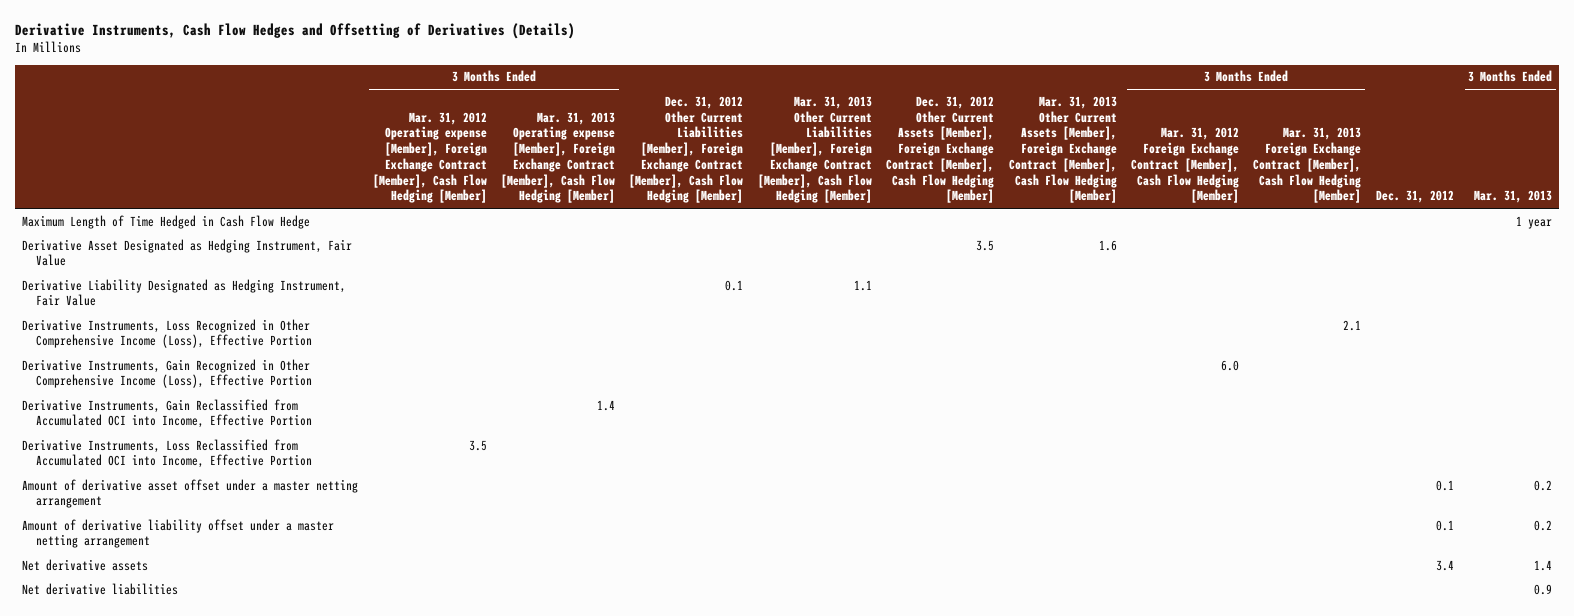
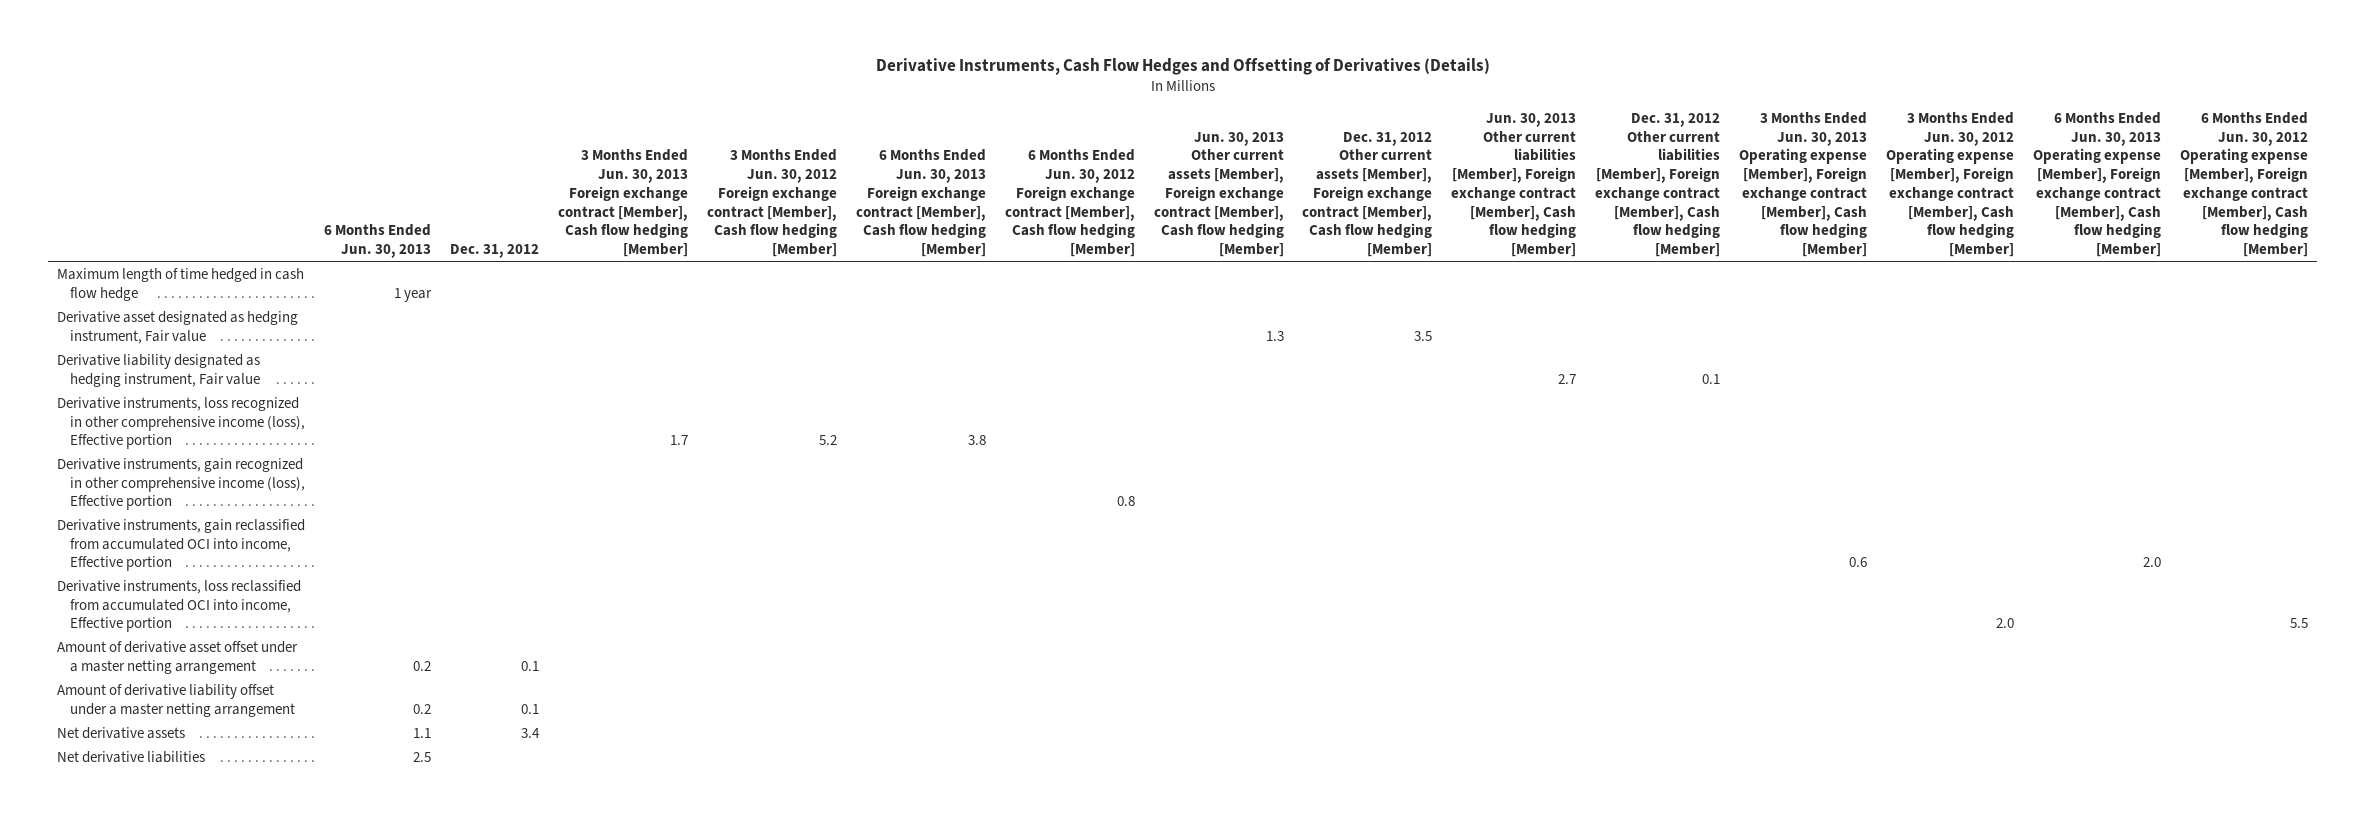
- | 3 Months Ended Mar. 31, 2012 Operating expense [Member], Foreign Exchange Contract [Member], Cash Flow Hedging [Member] | 3 Months Ended Mar. 31, 2013 Operating expense [Member], Foreign Exchange Contract [Member], Cash Flow Hedging [Member] | Dec. 31, 2012 Other Current Liabilities [Member], Foreign Exchange Contract [Member], Cash Flow Hedging [Member] | Mar. 31, 2013 Other Current Liabilities [Member], Foreign Exchange Contract [Member], Cash Flow Hedging [Member] | Dec. 31, 2012 Other Current Assets [Member], Foreign Exchange Contract [Member], Cash Flow Hedging [Member] | Mar. 31, 2013 Other Current Assets [Member], Foreign Exchange Contract [Member], Cash Flow Hedging [Member] | 3 Months Ended Mar. 31, 2012 Foreign Exchange Contract [Member], Cash Flow Hedging [Member] | 3 Months Ended Mar. 31, 2013 Foreign Exchange Contract [Member], Cash Flow Hedging [Member] | Dec. 31, 2012 | 3 Months Ended Mar. 31, 2013
+ | 6 Months Ended Jun. 30, 2013 | Dec. 31, 2012 | 3 Months Ended Jun. 30, 2013 Foreign exchange contract [Member], Cash flow hedging [Member] | 3 Months Ended Jun. 30, 2012 Foreign exchange contract [Member], Cash flow hedging [Member] | 6 Months Ended Jun. 30, 2013 Foreign exchange contract [Member], Cash flow hedging [Member] | 6 Months Ended Jun. 30, 2012 Foreign exchange contract [Member], Cash flow hedging [Member] | Jun. 30, 2013 Other current assets [Member], Foreign exchange contract [Member], Cash flow hedging [Member] | Dec. 31, 2012 Other current assets [Member], Foreign exchange contract [Member], Cash flow hedging [Member] | Jun. 30, 2013 Other current liabilities [Member], Foreign exchange contract [Member], Cash flow hedging [Member] | Dec. 31, 2012 Other current liabilities [Member], Foreign exchange contract [Member], Cash flow hedging [Member] | 3 Months Ended Jun. 30, 2013 Operating expense [Member], Foreign exchange contract [Member], Cash flow hedging [Member] | 3 Months Ended Jun. 30, 2012 Operating expense [Member], Foreign exchange contract [Member], Cash flow hedging [Member] | 6 Months Ended Jun. 30, 2013 Operating expense [Member], Foreign exchange contract [Member], Cash flow hedging [Member] | 6 Months Ended Jun. 30, 2012 Operating expense [Member], Foreign exchange contract [Member], Cash flow hedging [Member]
- Maximum Length of Time Hedged in Cash Flow Hedge | | | | | | | | | | 1 year
- Derivative Asset Designated as Hedging Instrument, Fair Value | | | | | 3.5 | 1.6 | | | |
- Derivative Liability Designated as Hedging Instrument, Fair Value | | | 0.1 | 1.1 | | | | | |
- Derivative Instruments, Loss Recognized in Other Comprehensive Income (Loss), Effective Portion | | | | | | | | 2.1 | |
- Derivative Instruments, Gain Recognized in Other Comprehensive Income (Loss), Effective Portion | | | | | | | 6.0 | | |
- Derivative Instruments, Gain Reclassified from Accumulated OCI into Income, Effective Portion | | 1.4 | | | | | | | |
- Derivative Instruments, Loss Reclassified from Accumulated OCI into Income, Effective Portion | 3.5 | | | | | | | | |
+ Maximum length of time hedged in cash flow hedge | 1 year | | | | | | | | | | | | |
+ Derivative asset designated as hedging instrument, Fair value | | | | | | | 1.3 | 3.5 | | | | | |
+ Derivative liability designated as hedging instrument, Fair value | | | | | | | | | 2.7 | 0.1 | | | |
+ Derivative instruments, loss recognized in other comprehensive income (loss), Effective portion | | | 1.7 | 5.2 | 3.8 | | | | | | | | |
+ Derivative instruments, gain recognized in other comprehensive income (loss), Effective portion | | | | | | 0.8 | | | | | | | |
+ Derivative instruments, gain reclassified from accumulated OCI into income, Effective portion | | | | | | | | | | | 0.6 | | 2.0 |
+ Derivative instruments, loss reclassified from accumulated OCI into income, Effective portion | | | | | | | | | | | | 2.0 | | 5.5

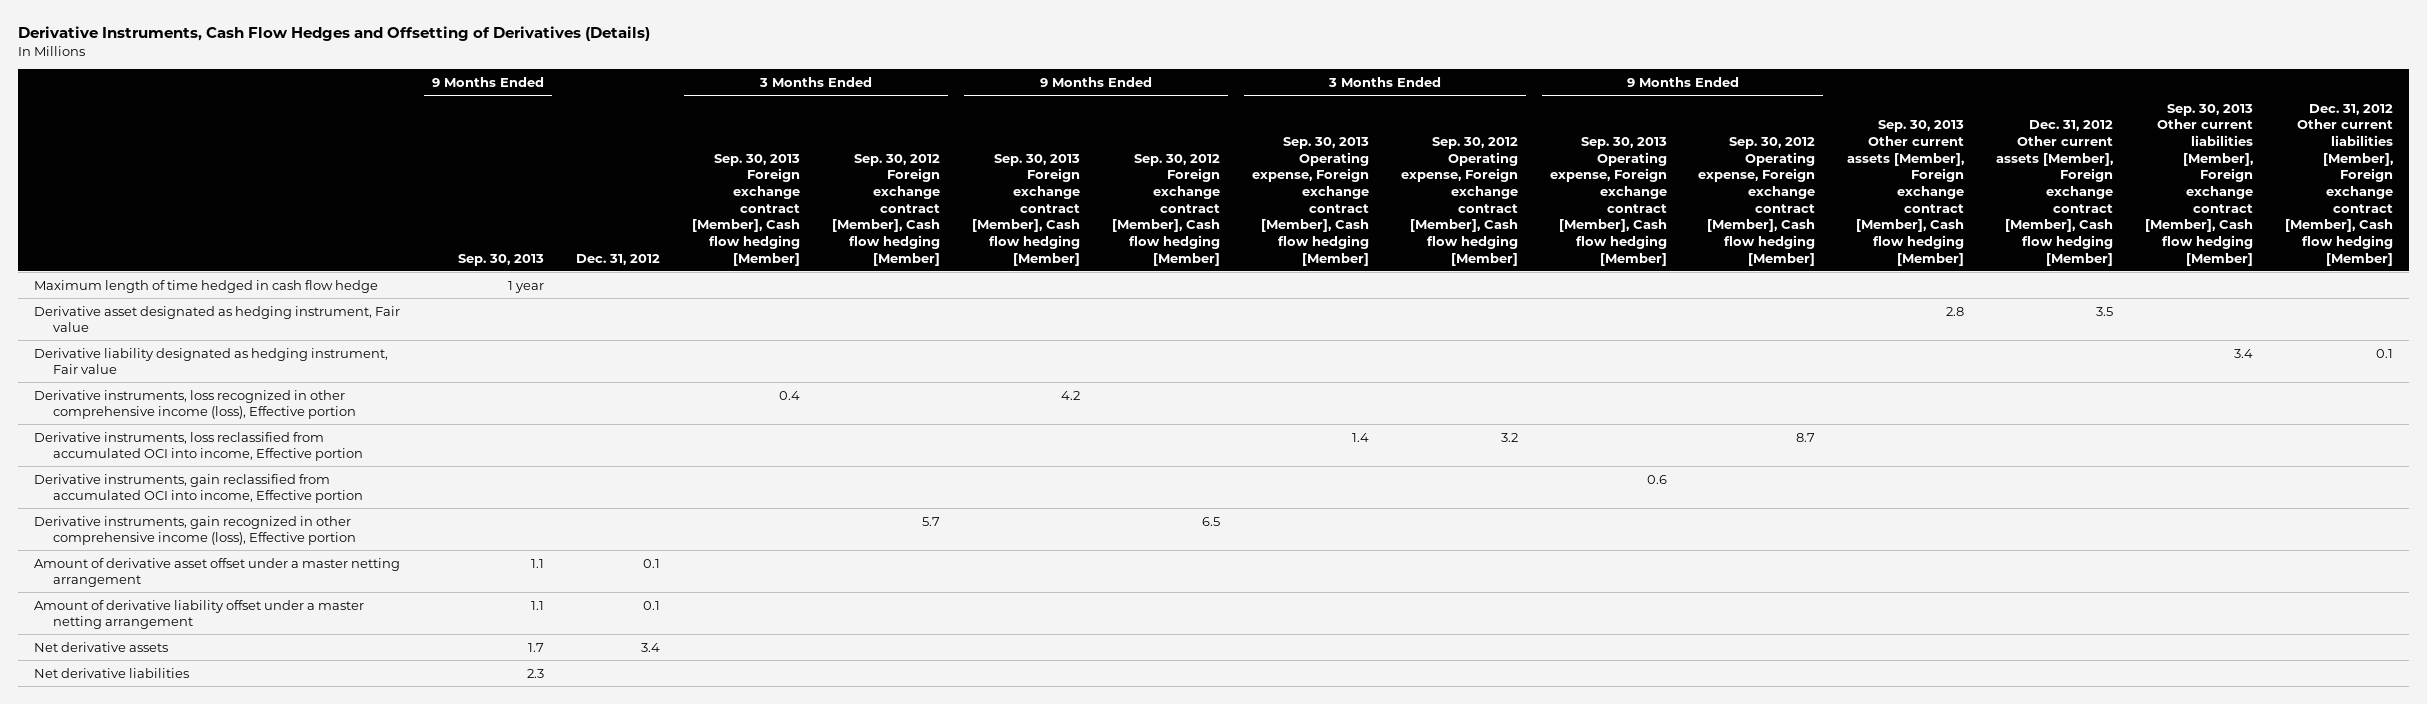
- | 6 Months Ended Jun. 30, 2013 | Dec. 31, 2012 | 3 Months Ended Jun. 30, 2013 Foreign exchange contract [Member], Cash flow hedging [Member] | 3 Months Ended Jun. 30, 2012 Foreign exchange contract [Member], Cash flow hedging [Member] | 6 Months Ended Jun. 30, 2013 Foreign exchange contract [Member], Cash flow hedging [Member] | 6 Months Ended Jun. 30, 2012 Foreign exchange contract [Member], Cash flow hedging [Member] | Jun. 30, 2013 Other current assets [Member], Foreign exchange contract [Member], Cash flow hedging [Member] | Dec. 31, 2012 Other current assets [Member], Foreign exchange contract [Member], Cash flow hedging [Member] | Jun. 30, 2013 Other current liabilities [Member], Foreign exchange contract [Member], Cash flow hedging [Member] | Dec. 31, 2012 Other current liabilities [Member], Foreign exchange contract [Member], Cash flow hedging [Member] | 3 Months Ended Jun. 30, 2013 Operating expense [Member], Foreign exchange contract [Member], Cash flow hedging [Member] | 3 Months Ended Jun. 30, 2012 Operating expense [Member], Foreign exchange contract [Member], Cash flow hedging [Member] | 6 Months Ended Jun. 30, 2013 Operating expense [Member], Foreign exchange contract [Member], Cash flow hedging [Member] | 6 Months Ended Jun. 30, 2012 Operating expense [Member], Foreign exchange contract [Member], Cash flow hedging [Member]
+ | 9 Months Ended Sep. 30, 2013 | Dec. 31, 2012 | 3 Months Ended Sep. 30, 2013 Foreign exchange contract [Member], Cash flow hedging [Member] | 3 Months Ended Sep. 30, 2012 Foreign exchange contract [Member], Cash flow hedging [Member] | 9 Months Ended Sep. 30, 2013 Foreign exchange contract [Member], Cash flow hedging [Member] | 9 Months Ended Sep. 30, 2012 Foreign exchange contract [Member], Cash flow hedging [Member] | 3 Months Ended Sep. 30, 2013 Operating expense, Foreign exchange contract [Member], Cash flow hedging [Member] | 3 Months Ended Sep. 30, 2012 Operating expense, Foreign exchange contract [Member], Cash flow hedging [Member] | 9 Months Ended Sep. 30, 2013 Operating expense, Foreign exchange contract [Member], Cash flow hedging [Member] | 9 Months Ended Sep. 30, 2012 Operating expense, Foreign exchange contract [Member], Cash flow hedging [Member] | Sep. 30, 2013 Other current assets [Member], Foreign exchange contract [Member], Cash flow hedging [Member] | Dec. 31, 2012 Other current assets [Member], Foreign exchange contract [Member], Cash flow hedging [Member] | Sep. 30, 2013 Other current liabilities [Member], Foreign exchange contract [Member], Cash flow hedging [Member] | Dec. 31, 2012 Other current liabilities [Member], Foreign exchange contract [Member], Cash flow hedging [Member]
moved down: Derivative instruments, gain reclassified from accumulated OCI into income, Effective portion | | | | | | | | | 0.6 | | | | |
moved down: Derivative instruments, gain recognized in other comprehensive income (loss), Effective portion | | | | 5.7 | | 6.5 | | | | | | | |

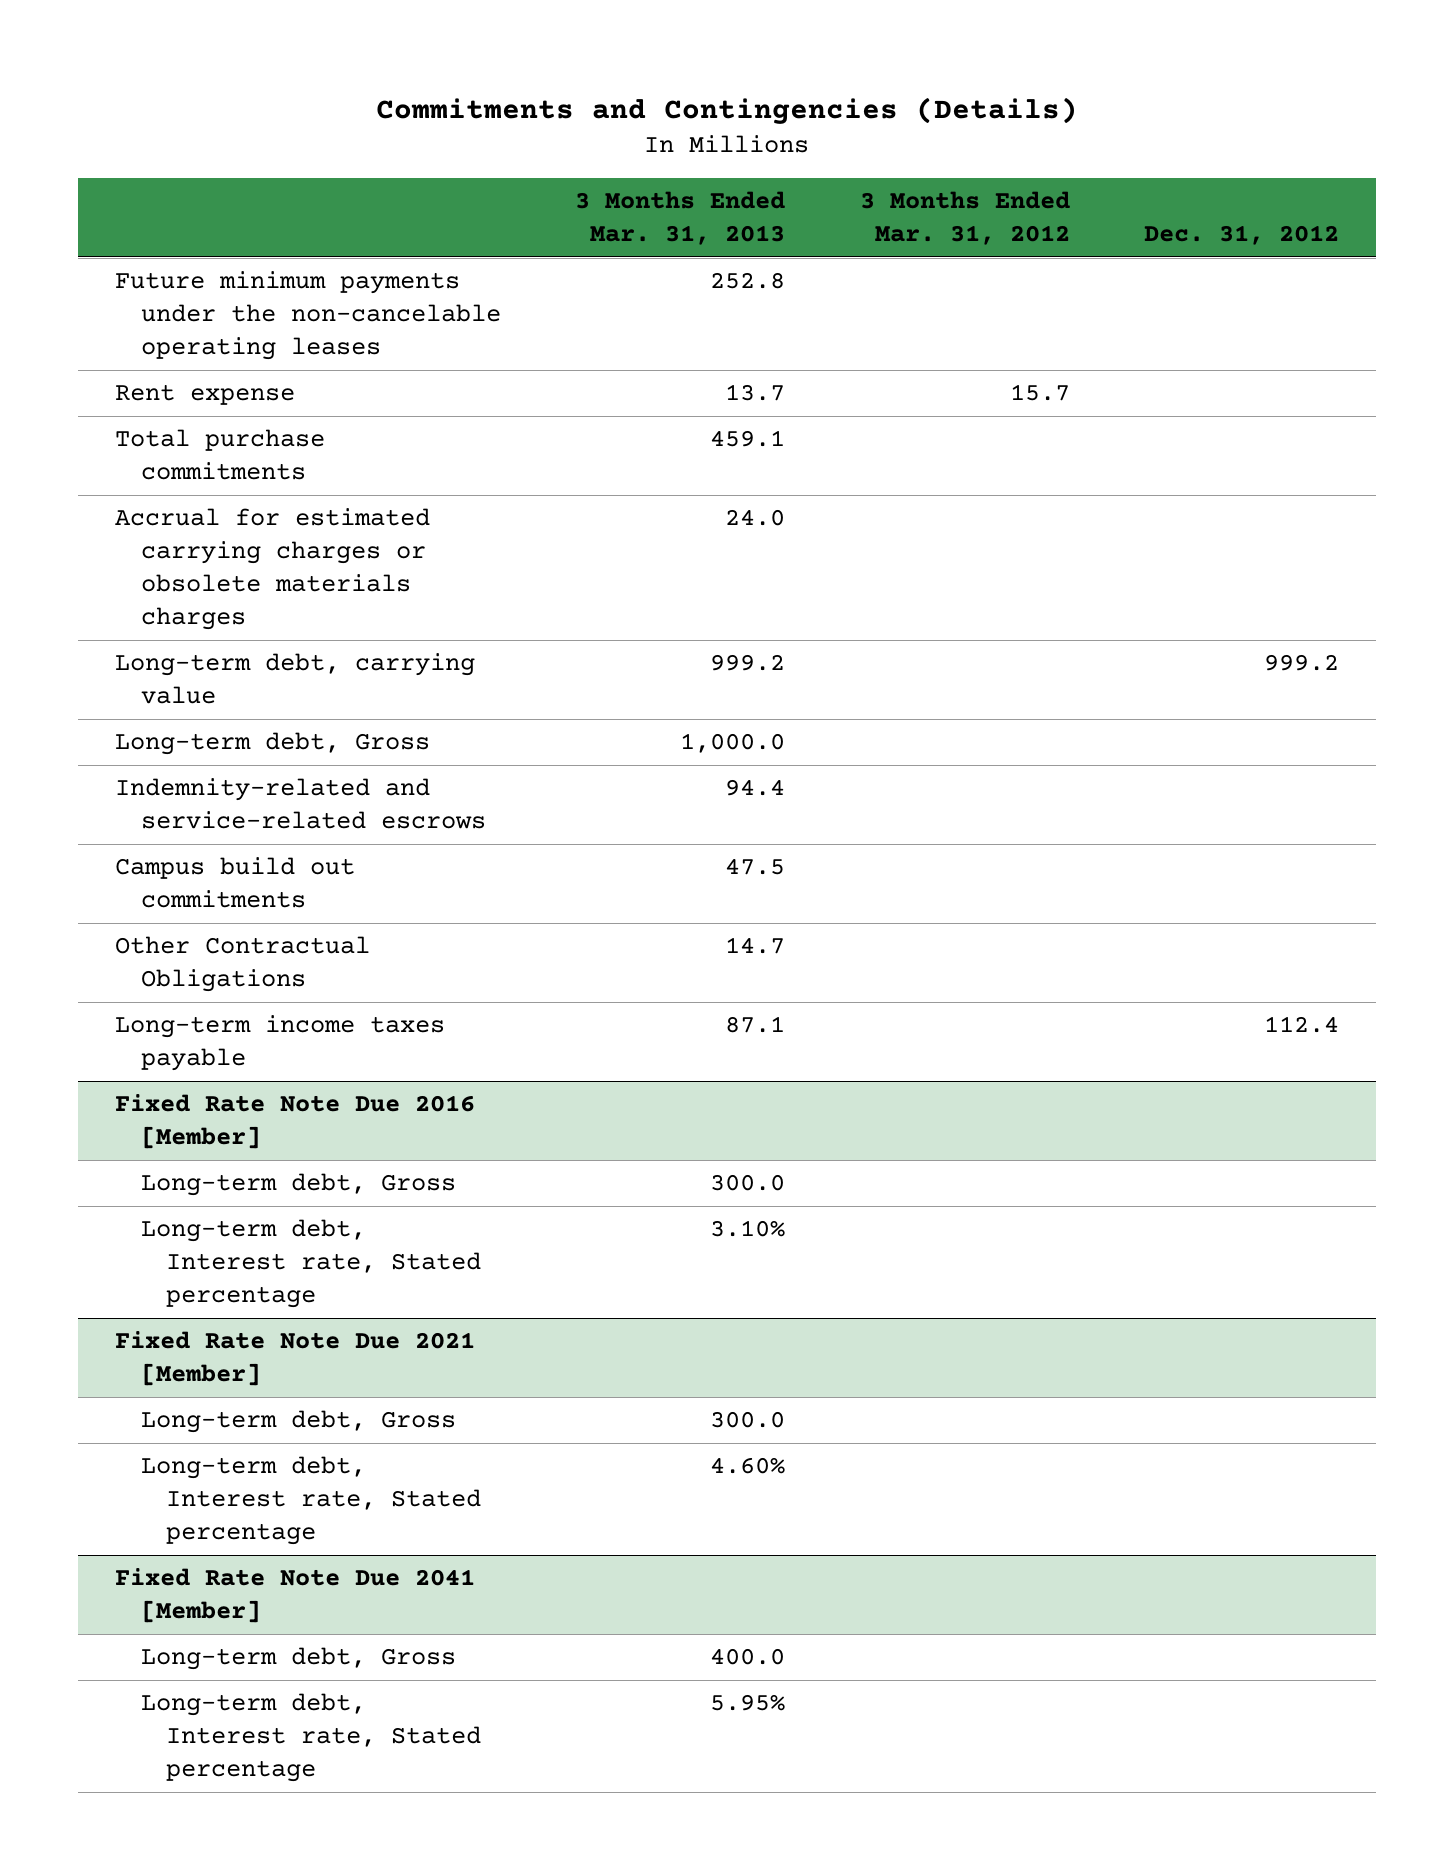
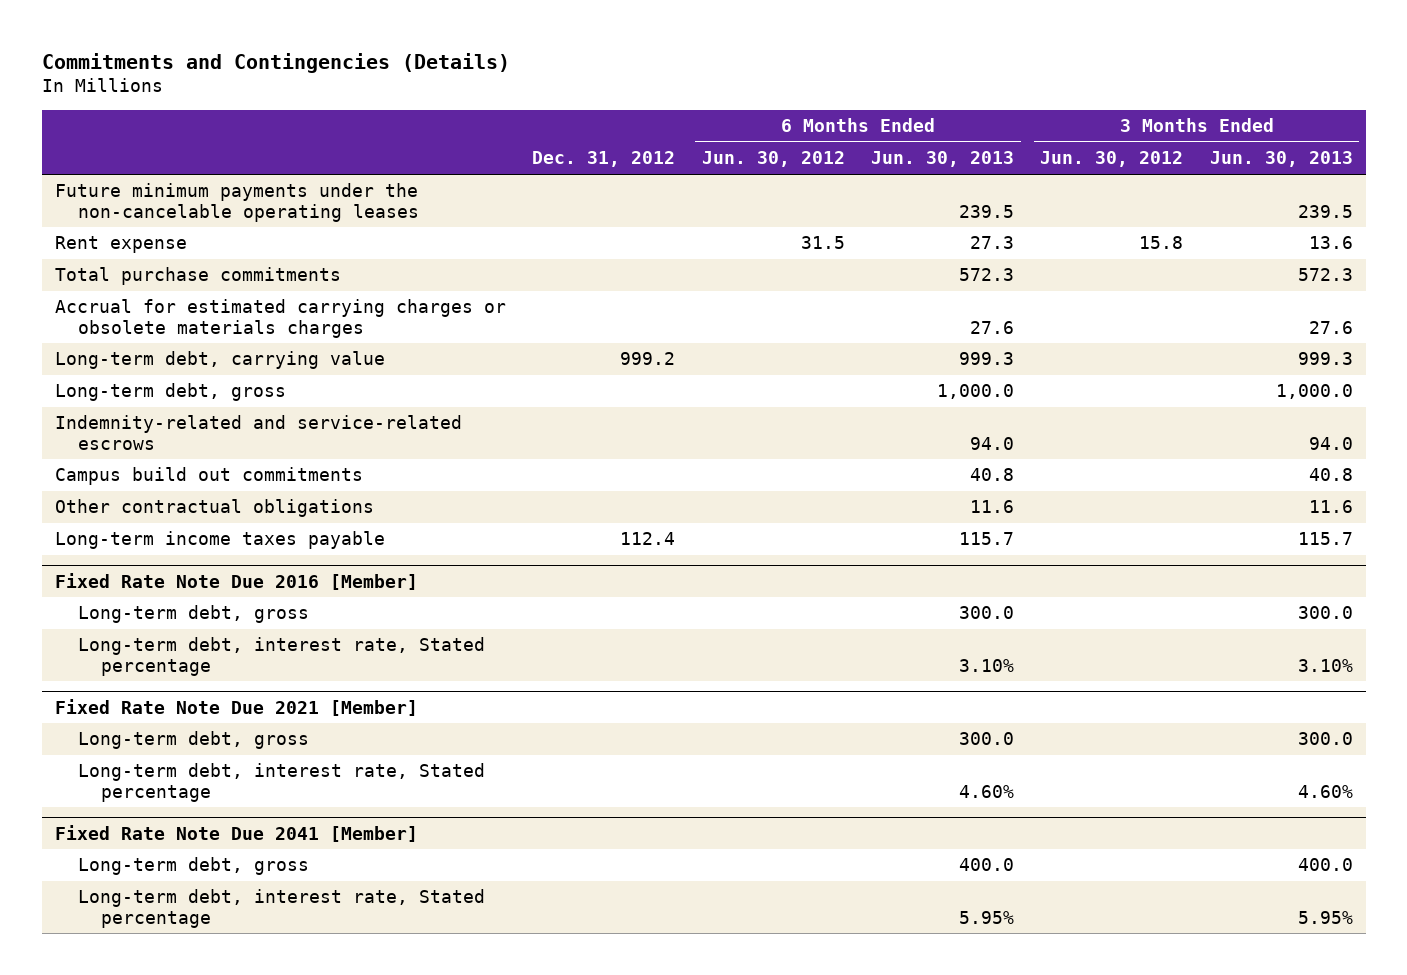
- | 3 Months Ended Mar. 31, 2013 | 3 Months Ended Mar. 31, 2012 | Dec. 31, 2012
+ | Dec. 31, 2012 | 6 Months Ended Jun. 30, 2012 | 6 Months Ended Jun. 30, 2013 | 3 Months Ended Jun. 30, 2012 | 3 Months Ended Jun. 30, 2013
- Long-term debt, Gross | 1,000.0 | |
+ Long-term debt, gross | | | 1,000.0 | | 1,000.0
- Other Contractual Obligations | 14.7 | |
+ Other contractual obligations | | | 11.6 | | 11.6
@ Fixed Rate Note Due 2016 [Member]
- Long-term debt, Gross | 300.0 | |
- Long-term debt, Interest rate, Stated percentage | 3.10% | |
+ Long-term debt, gross | | | 300.0 | | 300.0
+ Long-term debt, interest rate, Stated percentage | | | 3.10% | | 3.10%
@ Fixed Rate Note Due 2021 [Member]
- Long-term debt, Gross | 300.0 | |
- Long-term debt, Interest rate, Stated percentage | 4.60% | |
+ Long-term debt, gross | | | 300.0 | | 300.0
+ Long-term debt, interest rate, Stated percentage | | | 4.60% | | 4.60%
@ Fixed Rate Note Due 2041 [Member]
- Long-term debt, Gross | 400.0 | |
- Long-term debt, Interest rate, Stated percentage | 5.95% | |
+ Long-term debt, gross | | | 400.0 | | 400.0
+ Long-term debt, interest rate, Stated percentage | | | 5.95% | | 5.95%

